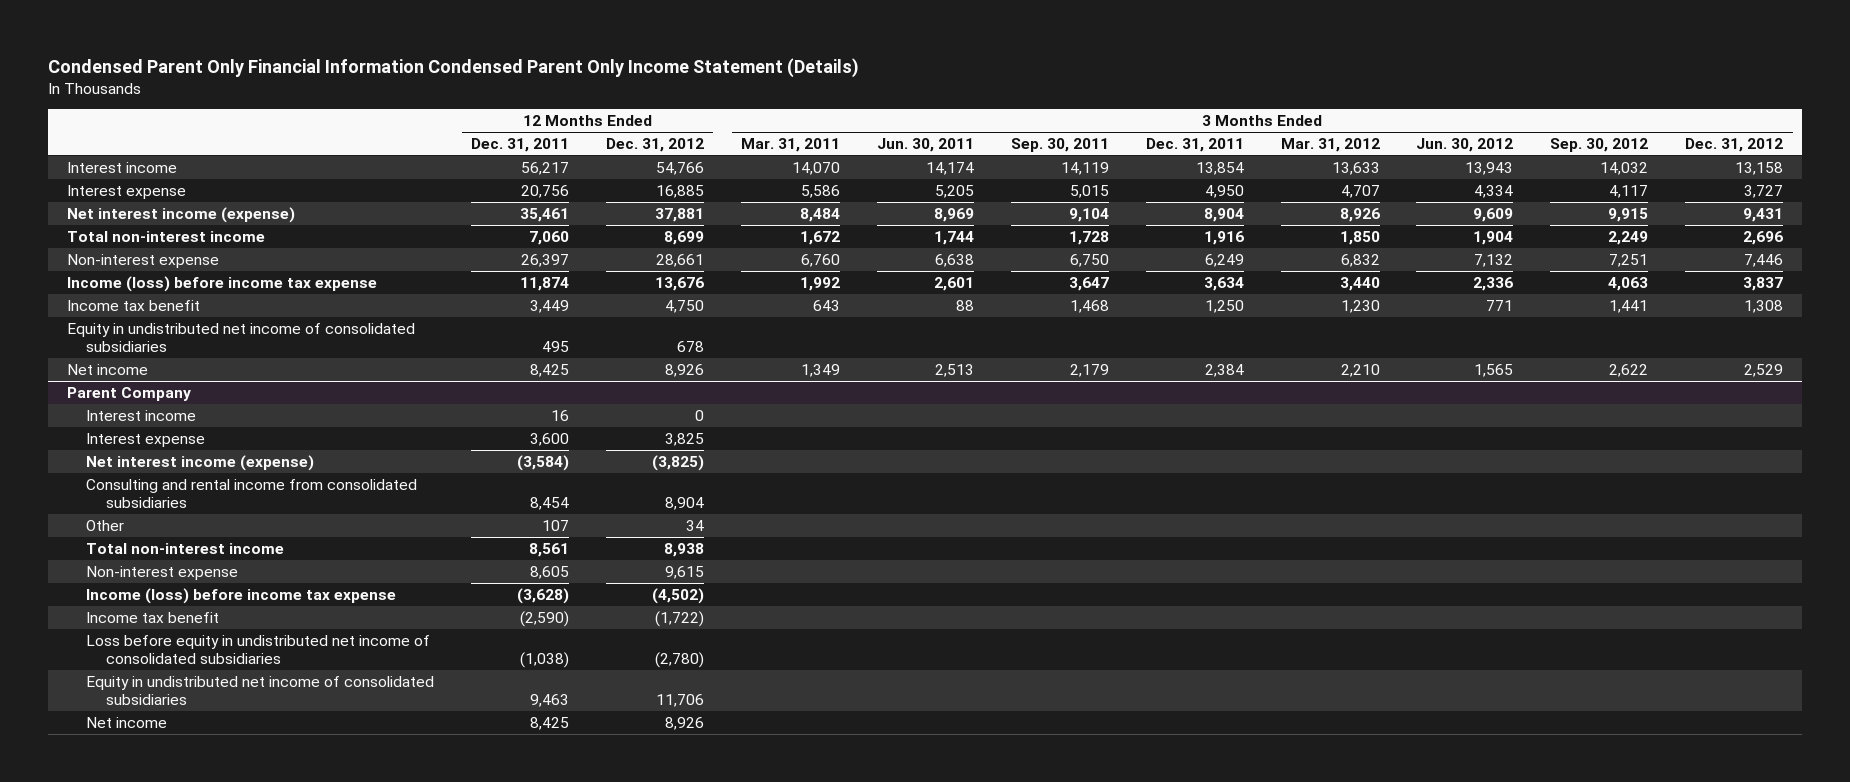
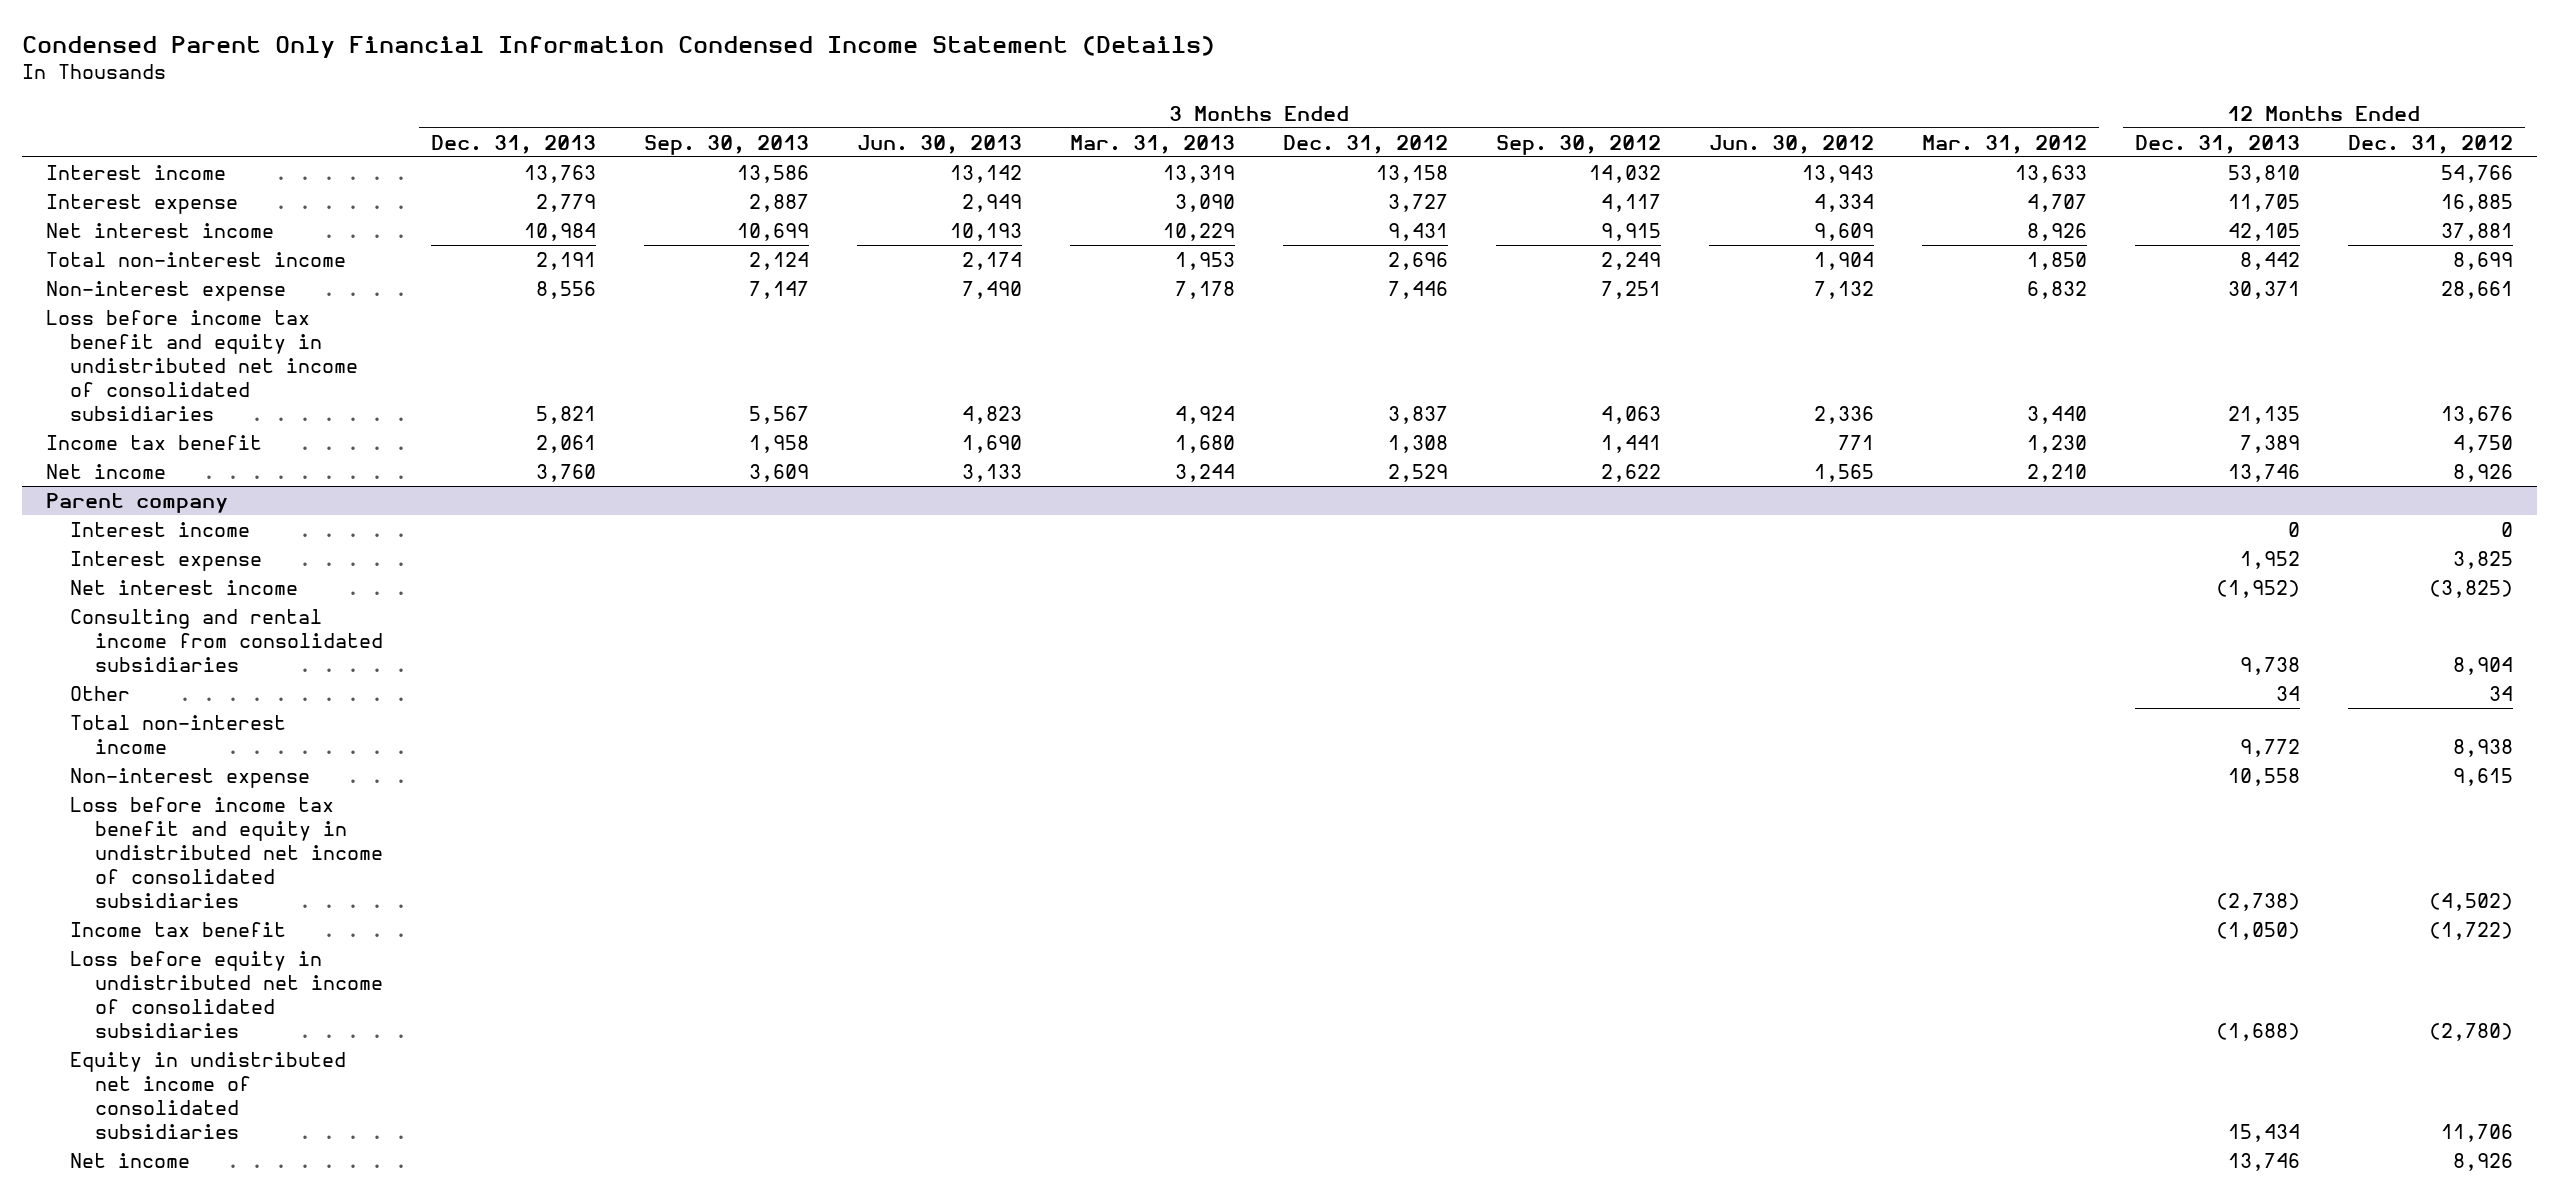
- Condensed Parent Only Financial Information Condensed Parent Only Income Statement (Details)
+ Condensed Parent Only Financial Information Condensed Income Statement (Details)
- | 12 Months Ended Dec. 31, 2011 | 12 Months Ended Dec. 31, 2012 | 3 Months Ended Mar. 31, 2011 | 3 Months Ended Jun. 30, 2011 | 3 Months Ended Sep. 30, 2011 | 3 Months Ended Dec. 31, 2011 | 3 Months Ended Mar. 31, 2012 | 3 Months Ended Jun. 30, 2012 | 3 Months Ended Sep. 30, 2012 | 3 Months Ended Dec. 31, 2012
+ | 3 Months Ended Dec. 31, 2013 | 3 Months Ended Sep. 30, 2013 | 3 Months Ended Jun. 30, 2013 | 3 Months Ended Mar. 31, 2013 | 3 Months Ended Dec. 31, 2012 | 3 Months Ended Sep. 30, 2012 | 3 Months Ended Jun. 30, 2012 | 3 Months Ended Mar. 31, 2012 | 12 Months Ended Dec. 31, 2013 | 12 Months Ended Dec. 31, 2012
- Net interest income (expense) | 35,461 | 37,881 | 8,484 | 8,969 | 9,104 | 8,904 | 8,926 | 9,609 | 9,915 | 9,431
+ Net interest income | 10,984 | 10,699 | 10,193 | 10,229 | 9,431 | 9,915 | 9,609 | 8,926 | 42,105 | 37,881
- Income (loss) before income tax expense | 11,874 | 13,676 | 1,992 | 2,601 | 3,647 | 3,634 | 3,440 | 2,336 | 4,063 | 3,837
+ Loss before income tax benefit and equity in undistributed net income of consolidated subsidiaries | 5,821 | 5,567 | 4,823 | 4,924 | 3,837 | 4,063 | 2,336 | 3,440 | 21,135 | 13,676
- Equity in undistributed net income of consolidated subsidiaries | 495 | 678 | | | | | | | |
- Parent Company
+ Parent company
- Net interest income (expense) | (3,584) | (3,825) | | | | | | | |
+ Net interest income | | | | | | | | | (1,952) | (3,825)
- Income (loss) before income tax expense | (3,628) | (4,502) | | | | | | | |
+ Loss before income tax benefit and equity in undistributed net income of consolidated subsidiaries | | | | | | | | | (2,738) | (4,502)

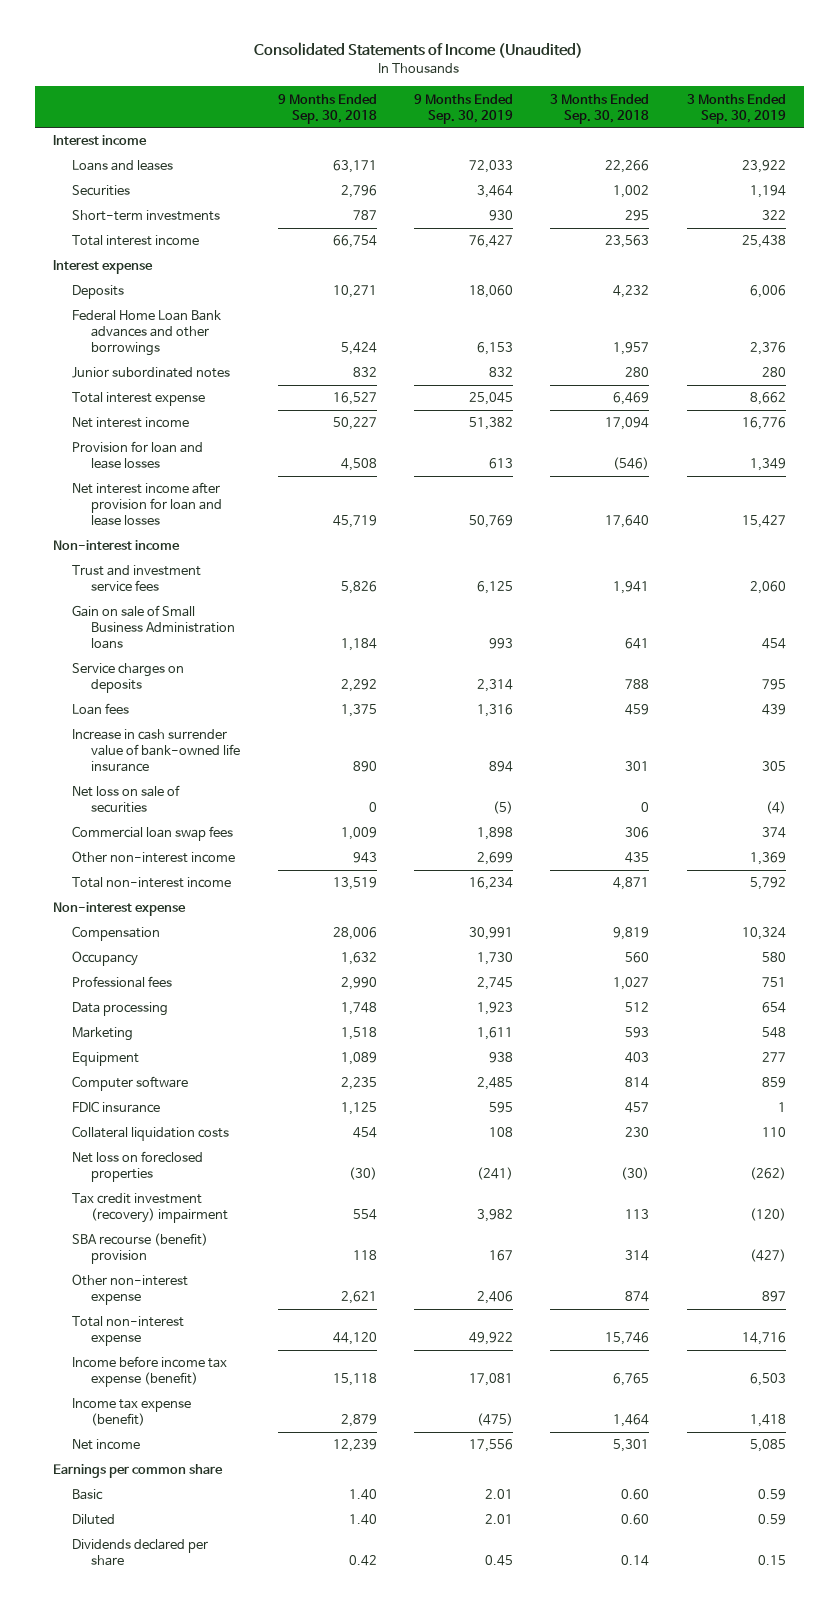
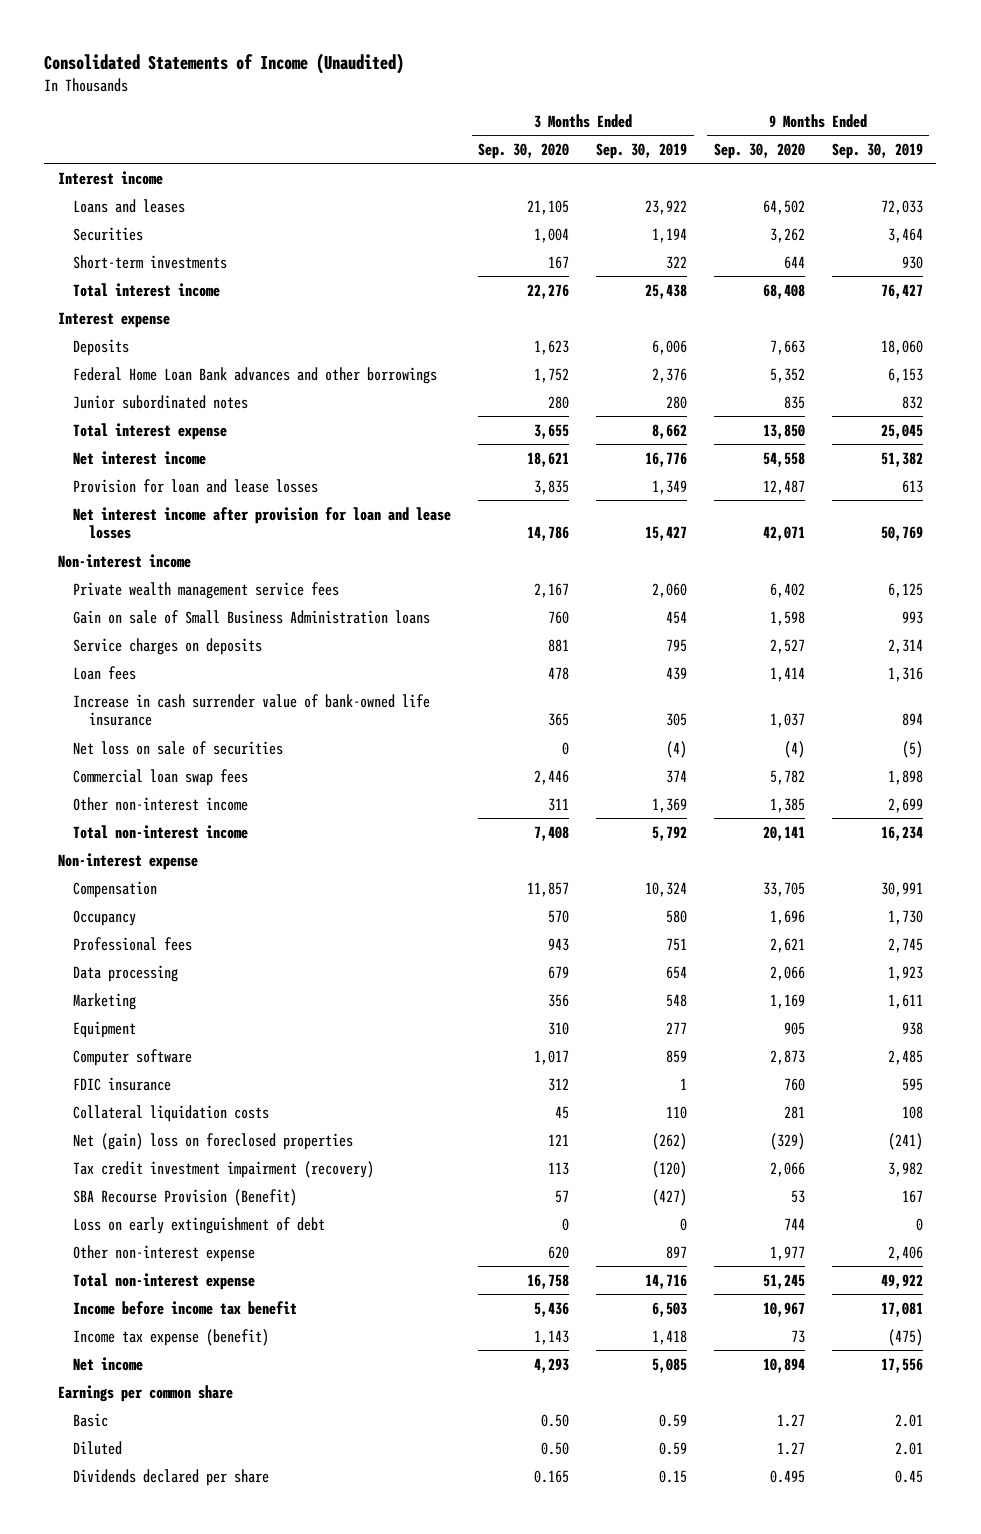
- | 9 Months Ended Sep. 30, 2018 | 9 Months Ended Sep. 30, 2019 | 3 Months Ended Sep. 30, 2018 | 3 Months Ended Sep. 30, 2019
+ | 3 Months Ended Sep. 30, 2020 | 3 Months Ended Sep. 30, 2019 | 9 Months Ended Sep. 30, 2020 | 9 Months Ended Sep. 30, 2019
- Trust and investment service fees | 5,826 | 6,125 | 1,941 | 2,060
+ Private wealth management service fees | 2,167 | 2,060 | 6,402 | 6,125
- Net loss on foreclosed properties | (30) | (241) | (30) | (262)
- Tax credit investment (recovery) impairment | 554 | 3,982 | 113 | (120)
- SBA recourse (benefit) provision | 118 | 167 | 314 | (427)
+ Net (gain) loss on foreclosed properties | 121 | (262) | (329) | (241)
+ Tax credit investment impairment (recovery) | 113 | (120) | 2,066 | 3,982
+ SBA Recourse Provision (Benefit) | 57 | (427) | 53 | 167
+ Loss on early extinguishment of debt | 0 | 0 | 744 | 0
- Income before income tax expense (benefit) | 15,118 | 17,081 | 6,765 | 6,503
+ Income before income tax benefit | 5,436 | 6,503 | 10,967 | 17,081

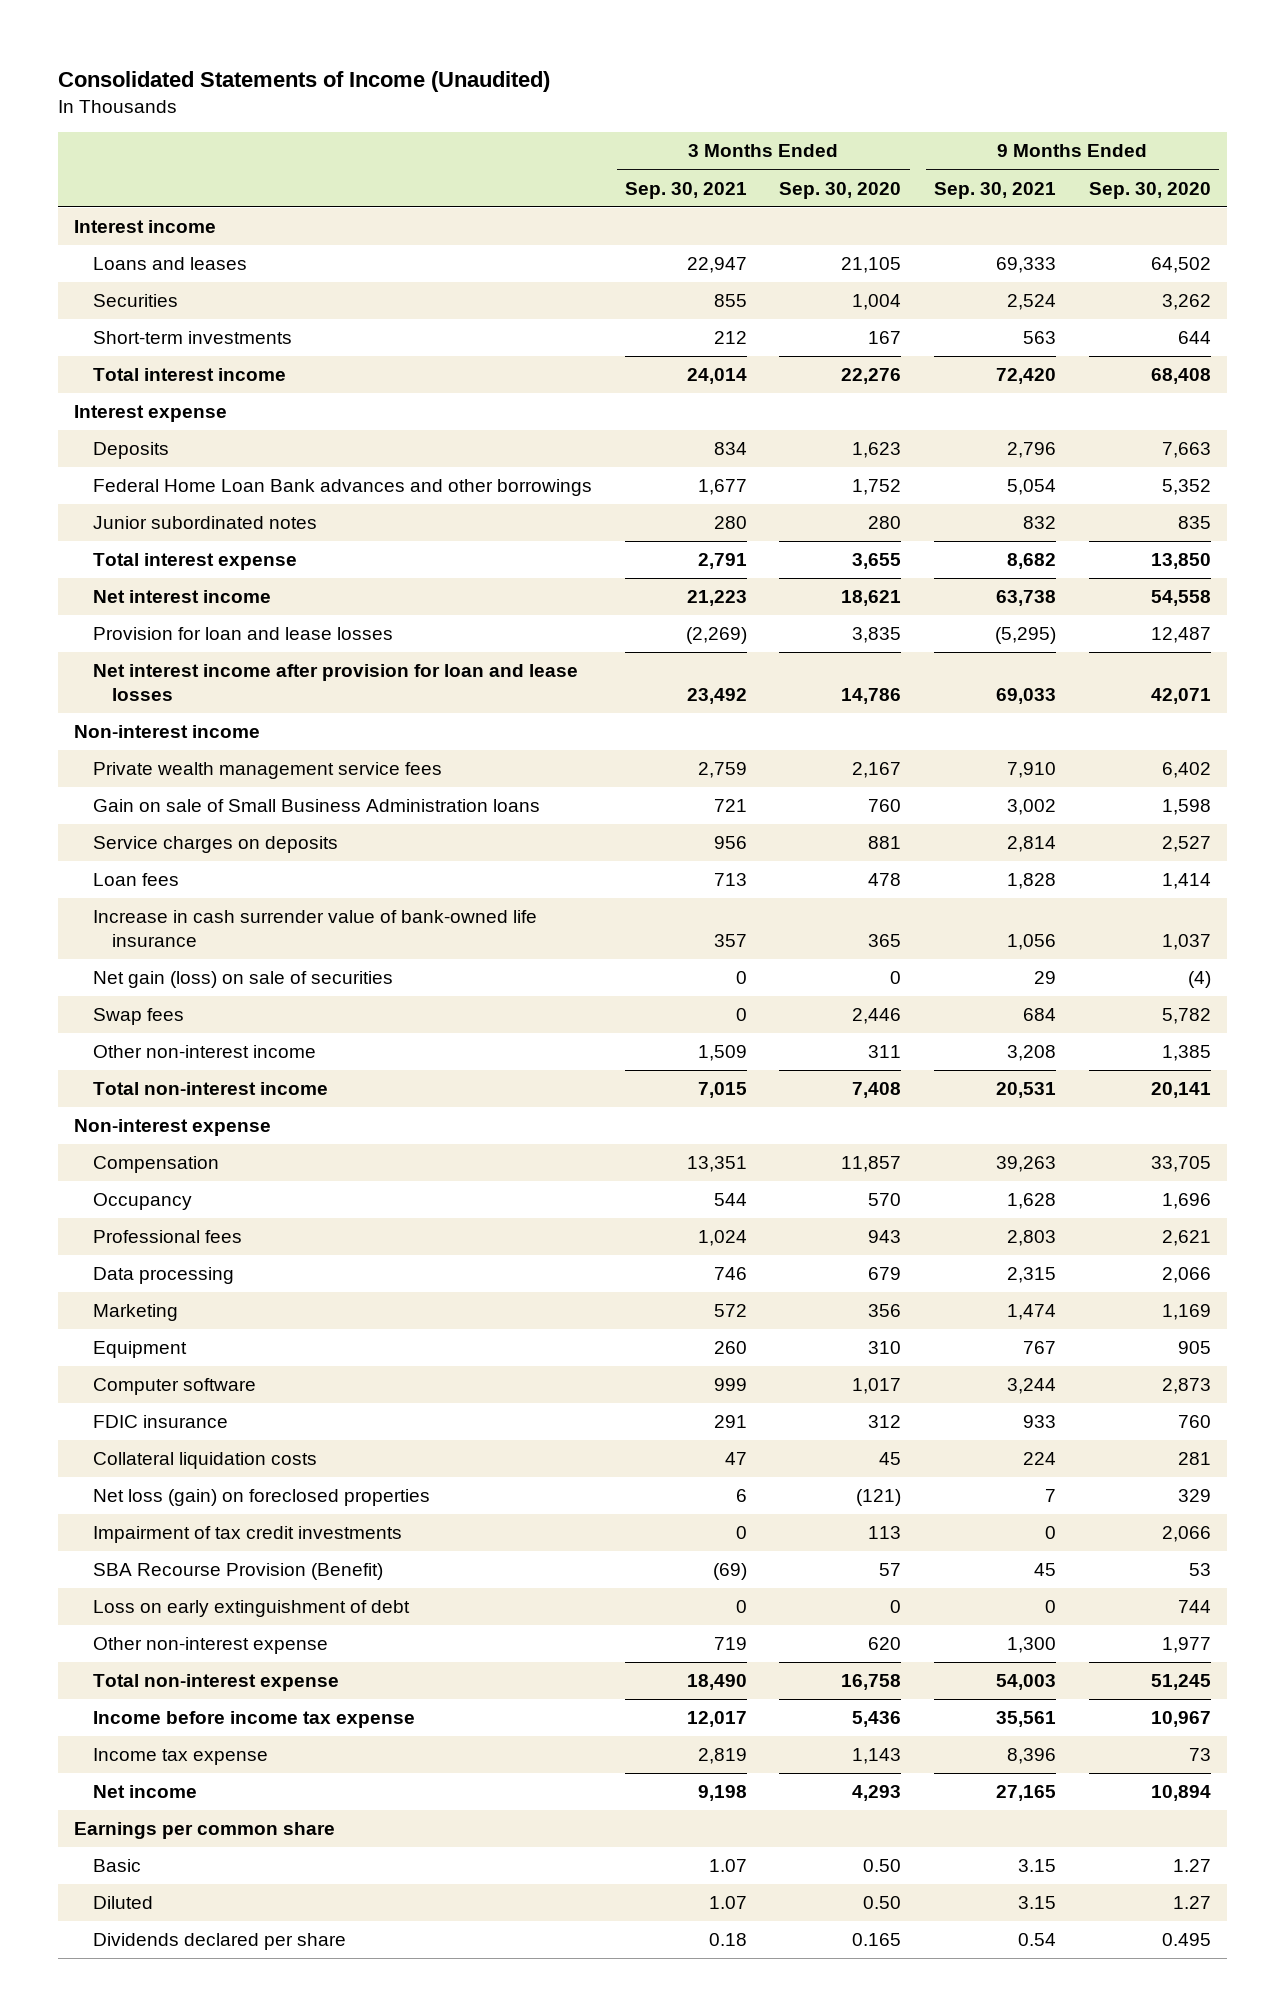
- | 3 Months Ended Sep. 30, 2020 | 3 Months Ended Sep. 30, 2019 | 9 Months Ended Sep. 30, 2020 | 9 Months Ended Sep. 30, 2019
+ | 3 Months Ended Sep. 30, 2021 | 3 Months Ended Sep. 30, 2020 | 9 Months Ended Sep. 30, 2021 | 9 Months Ended Sep. 30, 2020
- Net loss on sale of securities | 0 | (4) | (4) | (5)
- Commercial loan swap fees | 2,446 | 374 | 5,782 | 1,898
+ Net gain (loss) on sale of securities | 0 | 0 | 29 | (4)
+ Swap fees | 0 | 2,446 | 684 | 5,782
- Net (gain) loss on foreclosed properties | 121 | (262) | (329) | (241)
- Tax credit investment impairment (recovery) | 113 | (120) | 2,066 | 3,982
+ Net loss (gain) on foreclosed properties | 6 | (121) | 7 | 329
+ Impairment of tax credit investments | 0 | 113 | 0 | 2,066
- Income before income tax benefit | 5,436 | 6,503 | 10,967 | 17,081
- Income tax expense (benefit) | 1,143 | 1,418 | 73 | (475)
+ Income before income tax expense | 12,017 | 5,436 | 35,561 | 10,967
+ Income tax expense | 2,819 | 1,143 | 8,396 | 73

